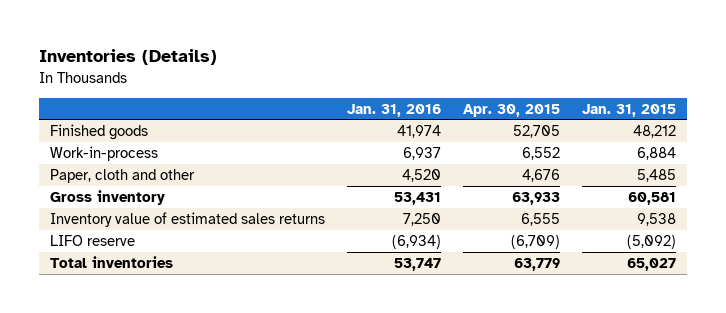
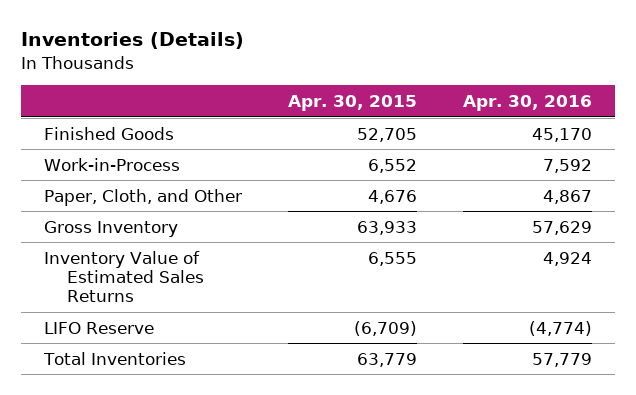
- | Jan. 31, 2016 | Apr. 30, 2015 | Jan. 31, 2015
+ | Apr. 30, 2015 | Apr. 30, 2016
- Finished goods | 41,974 | 52,705 | 48,212
- Work-in-process | 6,937 | 6,552 | 6,884
- Paper, cloth and other | 4,520 | 4,676 | 5,485
- Gross inventory | 53,431 | 63,933 | 60,581
- Inventory value of estimated sales returns | 7,250 | 6,555 | 9,538
- LIFO reserve | (6,934) | (6,709) | (5,092)
- Total inventories | 53,747 | 63,779 | 65,027
+ Finished Goods | 52,705 | 45,170
+ Work-in-Process | 6,552 | 7,592
+ Paper, Cloth, and Other | 4,676 | 4,867
+ Gross Inventory | 63,933 | 57,629
+ Inventory Value of Estimated Sales Returns | 6,555 | 4,924
+ LIFO Reserve | (6,709) | (4,774)
+ Total Inventories | 63,779 | 57,779

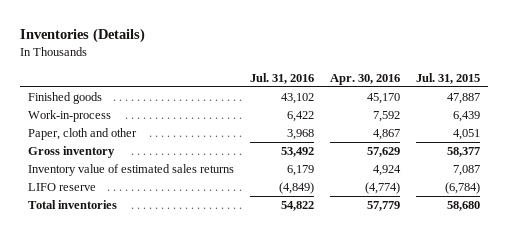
- | Apr. 30, 2015 | Apr. 30, 2016
+ | Jul. 31, 2016 | Apr. 30, 2016 | Jul. 31, 2015
- Finished Goods | 52,705 | 45,170
- Work-in-Process | 6,552 | 7,592
- Paper, Cloth, and Other | 4,676 | 4,867
- Gross Inventory | 63,933 | 57,629
- Inventory Value of Estimated Sales Returns | 6,555 | 4,924
- LIFO Reserve | (6,709) | (4,774)
- Total Inventories | 63,779 | 57,779
+ Finished goods | 43,102 | 45,170 | 47,887
+ Work-in-process | 6,422 | 7,592 | 6,439
+ Paper, cloth and other | 3,968 | 4,867 | 4,051
+ Gross inventory | 53,492 | 57,629 | 58,377
+ Inventory value of estimated sales returns | 6,179 | 4,924 | 7,087
+ LIFO reserve | (4,849) | (4,774) | (6,784)
+ Total inventories | 54,822 | 57,779 | 58,680

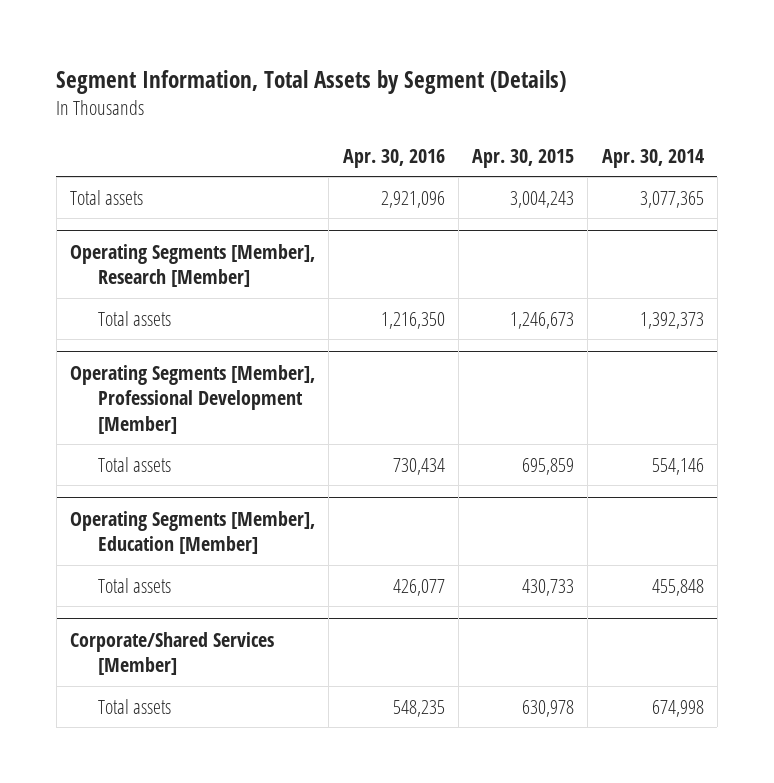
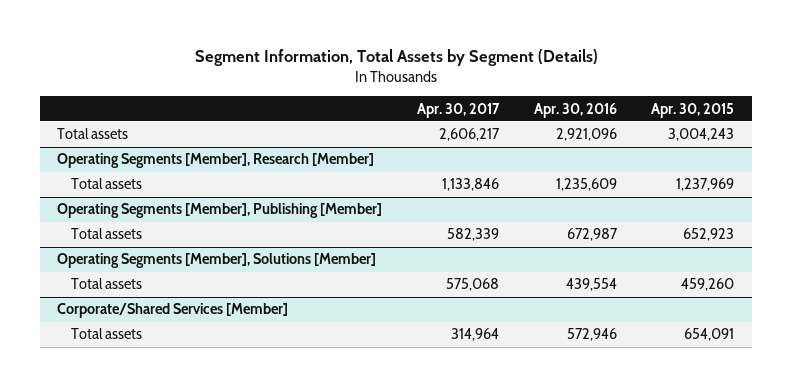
- | Apr. 30, 2016 | Apr. 30, 2015 | Apr. 30, 2014
+ | Apr. 30, 2017 | Apr. 30, 2016 | Apr. 30, 2015
@ Operating Segments [Member], Research [Member]
- Total assets | 1,216,350 | 1,246,673 | 1,392,373
- Operating Segments [Member], Professional Development [Member]
- Total assets | 730,434 | 695,859 | 554,146
- Operating Segments [Member], Education [Member]
- Total assets | 426,077 | 430,733 | 455,848
@ Operating Segments [Member], Research [Member]
+ Total assets | 1,133,846 | 1,235,609 | 1,237,969
+ Operating Segments [Member], Publishing [Member]
+ Total assets | 582,339 | 672,987 | 652,923
+ Operating Segments [Member], Solutions [Member]
+ Total assets | 575,068 | 439,554 | 459,260
@ Corporate/Shared Services [Member]
- Total assets | 548,235 | 630,978 | 674,998
+ Total assets | 314,964 | 572,946 | 654,091

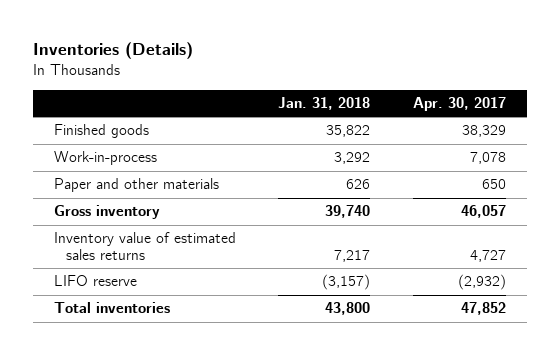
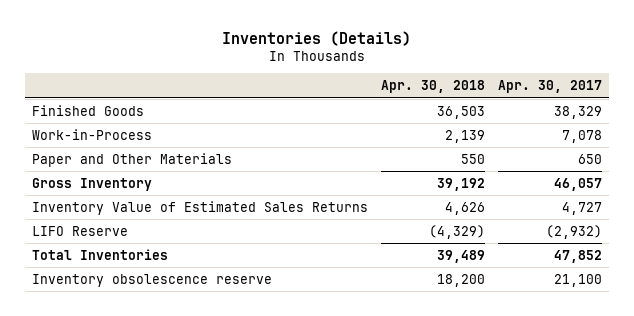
- | Jan. 31, 2018 | Apr. 30, 2017
+ | Apr. 30, 2018 | Apr. 30, 2017
- Finished goods | 35,822 | 38,329
- Work-in-process | 3,292 | 7,078
- Paper and other materials | 626 | 650
- Gross inventory | 39,740 | 46,057
- Inventory value of estimated sales returns | 7,217 | 4,727
- LIFO reserve | (3,157) | (2,932)
- Total inventories | 43,800 | 47,852
+ Finished Goods | 36,503 | 38,329
+ Work-in-Process | 2,139 | 7,078
+ Paper and Other Materials | 550 | 650
+ Gross Inventory | 39,192 | 46,057
+ Inventory Value of Estimated Sales Returns | 4,626 | 4,727
+ LIFO Reserve | (4,329) | (2,932)
+ Total Inventories | 39,489 | 47,852
+ Inventory obsolescence reserve | 18,200 | 21,100

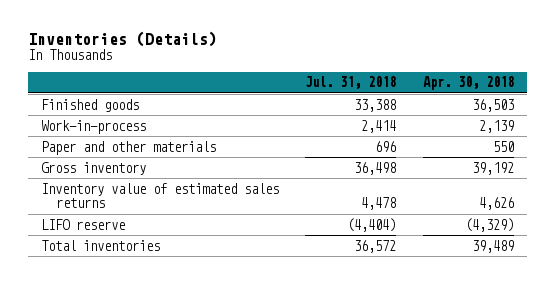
- | Apr. 30, 2018 | Apr. 30, 2017
+ | Jul. 31, 2018 | Apr. 30, 2018
- Finished Goods | 36,503 | 38,329
- Work-in-Process | 2,139 | 7,078
- Paper and Other Materials | 550 | 650
- Gross Inventory | 39,192 | 46,057
- Inventory Value of Estimated Sales Returns | 4,626 | 4,727
- LIFO Reserve | (4,329) | (2,932)
- Total Inventories | 39,489 | 47,852
- Inventory obsolescence reserve | 18,200 | 21,100
+ Finished goods | 33,388 | 36,503
+ Work-in-process | 2,414 | 2,139
+ Paper and other materials | 696 | 550
+ Gross inventory | 36,498 | 39,192
+ Inventory value of estimated sales returns | 4,478 | 4,626
+ LIFO reserve | (4,404) | (4,329)
+ Total inventories | 36,572 | 39,489

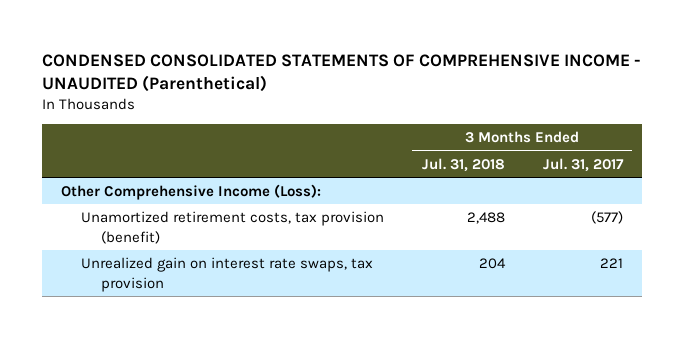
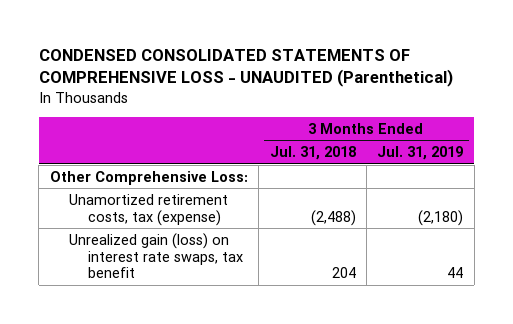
- CONDENSED CONSOLIDATED STATEMENTS OF COMPREHENSIVE INCOME - UNAUDITED (Parenthetical)
+ CONDENSED CONSOLIDATED STATEMENTS OF COMPREHENSIVE LOSS - UNAUDITED (Parenthetical)
- | 3 Months Ended Jul. 31, 2018 | 3 Months Ended Jul. 31, 2017
+ | 3 Months Ended Jul. 31, 2018 | 3 Months Ended Jul. 31, 2019
- Other Comprehensive Income (Loss):
- Unamortized retirement costs, tax provision (benefit) | 2,488 | (577)
- Unrealized gain on interest rate swaps, tax provision | 204 | 221
+ Other Comprehensive Loss:
+ Unamortized retirement costs, tax (expense) | (2,488) | (2,180)
+ Unrealized gain (loss) on interest rate swaps, tax benefit | 204 | 44

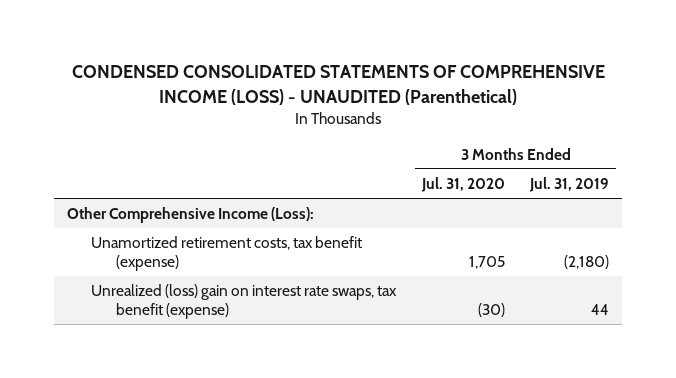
- CONDENSED CONSOLIDATED STATEMENTS OF COMPREHENSIVE LOSS - UNAUDITED (Parenthetical)
+ CONDENSED CONSOLIDATED STATEMENTS OF COMPREHENSIVE INCOME (LOSS) - UNAUDITED (Parenthetical)
- | 3 Months Ended Jul. 31, 2018 | 3 Months Ended Jul. 31, 2019
+ | 3 Months Ended Jul. 31, 2020 | 3 Months Ended Jul. 31, 2019
- Other Comprehensive Loss:
- Unamortized retirement costs, tax (expense) | (2,488) | (2,180)
- Unrealized gain (loss) on interest rate swaps, tax benefit | 204 | 44
+ Other Comprehensive Income (Loss):
+ Unamortized retirement costs, tax benefit (expense) | 1,705 | (2,180)
+ Unrealized (loss) gain on interest rate swaps, tax benefit (expense) | (30) | 44

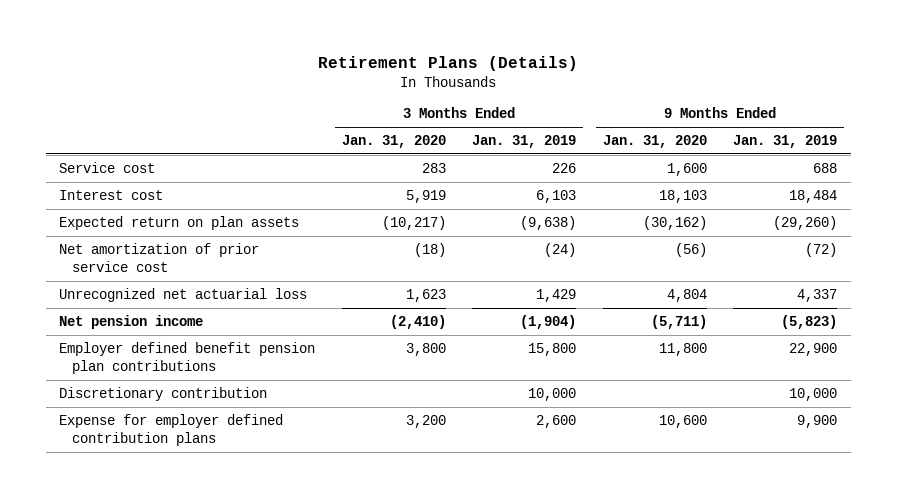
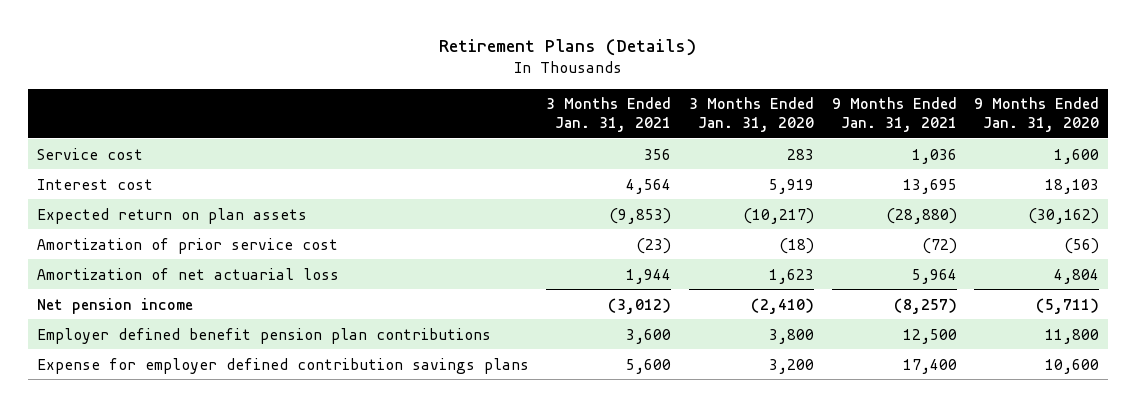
- | 3 Months Ended Jan. 31, 2020 | 3 Months Ended Jan. 31, 2019 | 9 Months Ended Jan. 31, 2020 | 9 Months Ended Jan. 31, 2019
+ | 3 Months Ended Jan. 31, 2021 | 3 Months Ended Jan. 31, 2020 | 9 Months Ended Jan. 31, 2021 | 9 Months Ended Jan. 31, 2020
- Net amortization of prior service cost | (18) | (24) | (56) | (72)
- Unrecognized net actuarial loss | 1,623 | 1,429 | 4,804 | 4,337
+ Amortization of prior service cost | (23) | (18) | (72) | (56)
+ Amortization of net actuarial loss | 1,944 | 1,623 | 5,964 | 4,804
- Discretionary contribution | | 10,000 | | 10,000
- Expense for employer defined contribution plans | 3,200 | 2,600 | 10,600 | 9,900
+ Expense for employer defined contribution savings plans | 5,600 | 3,200 | 17,400 | 10,600

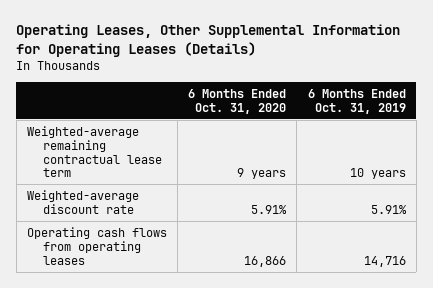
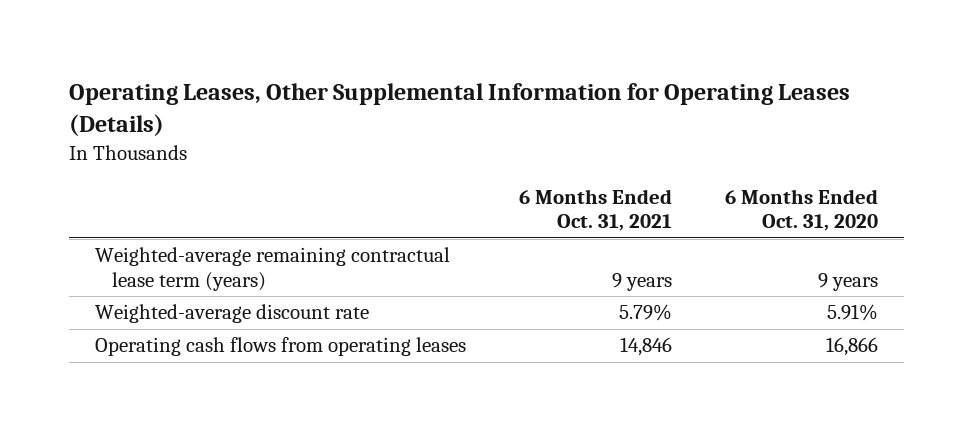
- | 6 Months Ended Oct. 31, 2020 | 6 Months Ended Oct. 31, 2019
+ | 6 Months Ended Oct. 31, 2021 | 6 Months Ended Oct. 31, 2020
- Weighted-average remaining contractual lease term | 9 years | 10 years
+ Weighted-average remaining contractual lease term (years) | 9 years | 9 years

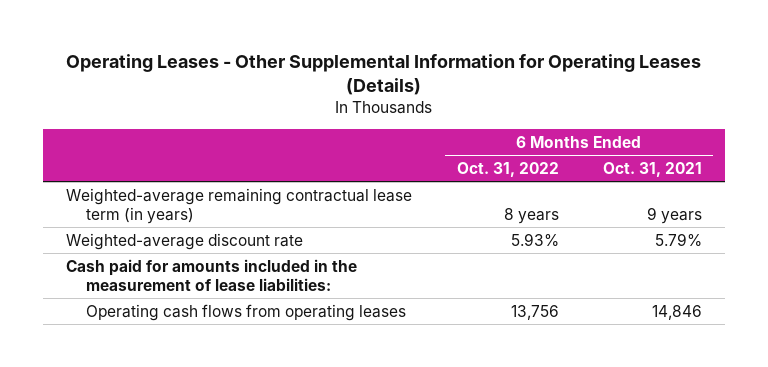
- Operating Leases, Other Supplemental Information for Operating Leases (Details)
+ Operating Leases - Other Supplemental Information for Operating Leases (Details)
- | 6 Months Ended Oct. 31, 2021 | 6 Months Ended Oct. 31, 2020
+ | 6 Months Ended Oct. 31, 2022 | 6 Months Ended Oct. 31, 2021
- Weighted-average remaining contractual lease term (years) | 9 years | 9 years
+ Weighted-average remaining contractual lease term (in years) | 8 years | 9 years
+ Cash paid for amounts included in the measurement of lease liabilities:

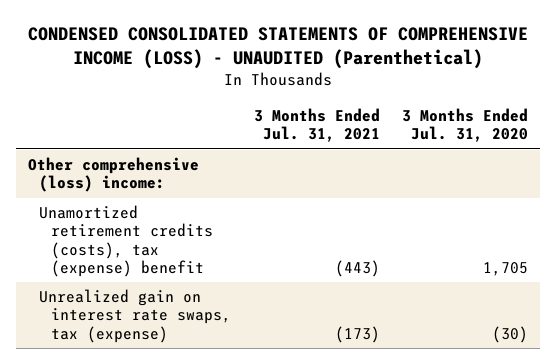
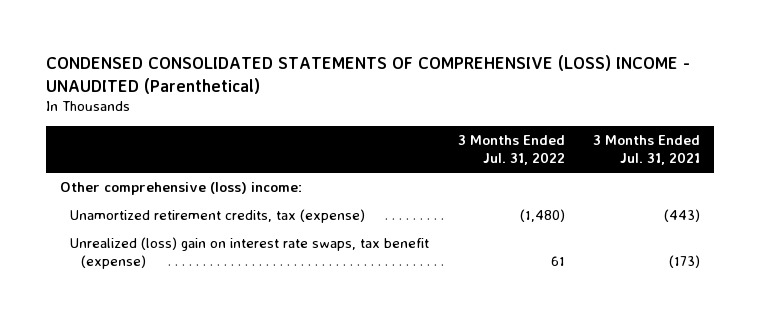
- CONDENSED CONSOLIDATED STATEMENTS OF COMPREHENSIVE INCOME (LOSS) - UNAUDITED (Parenthetical)
+ CONDENSED CONSOLIDATED STATEMENTS OF COMPREHENSIVE (LOSS) INCOME - UNAUDITED (Parenthetical)
- | 3 Months Ended Jul. 31, 2021 | 3 Months Ended Jul. 31, 2020
+ | 3 Months Ended Jul. 31, 2022 | 3 Months Ended Jul. 31, 2021
- Unamortized retirement credits (costs), tax (expense) benefit | (443) | 1,705
- Unrealized gain on interest rate swaps, tax (expense) | (173) | (30)
+ Unamortized retirement credits, tax (expense) | (1,480) | (443)
+ Unrealized (loss) gain on interest rate swaps, tax benefit (expense) | 61 | (173)

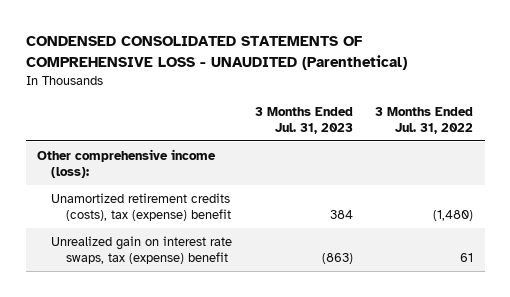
- CONDENSED CONSOLIDATED STATEMENTS OF COMPREHENSIVE (LOSS) INCOME - UNAUDITED (Parenthetical)
+ CONDENSED CONSOLIDATED STATEMENTS OF COMPREHENSIVE LOSS - UNAUDITED (Parenthetical)
- | 3 Months Ended Jul. 31, 2022 | 3 Months Ended Jul. 31, 2021
+ | 3 Months Ended Jul. 31, 2023 | 3 Months Ended Jul. 31, 2022
- Other comprehensive (loss) income:
- Unamortized retirement credits, tax (expense) | (1,480) | (443)
- Unrealized (loss) gain on interest rate swaps, tax benefit (expense) | 61 | (173)
+ Other comprehensive income (loss):
+ Unamortized retirement credits (costs), tax (expense) benefit | 384 | (1,480)
+ Unrealized gain on interest rate swaps, tax (expense) benefit | (863) | 61

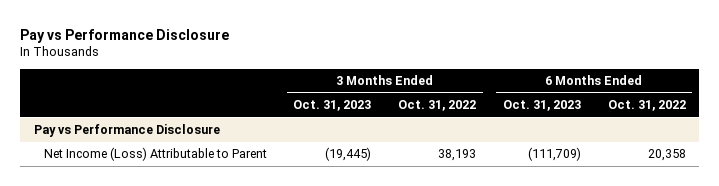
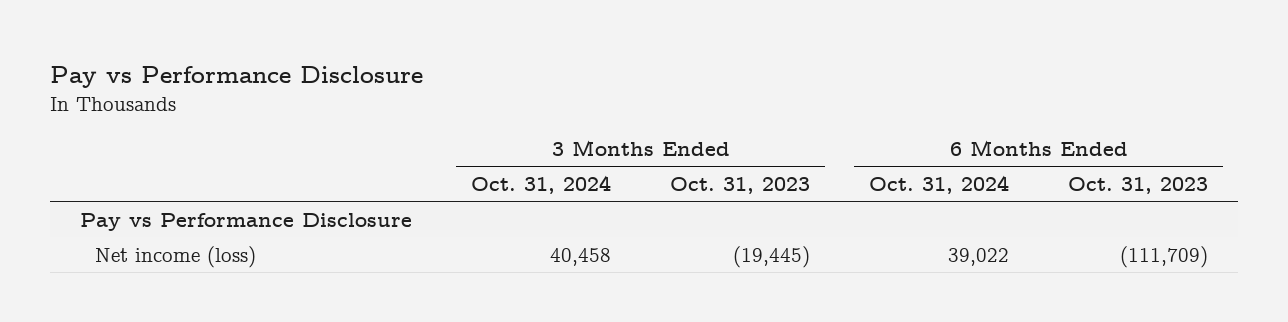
- | 3 Months Ended Oct. 31, 2023 | 3 Months Ended Oct. 31, 2022 | 6 Months Ended Oct. 31, 2023 | 6 Months Ended Oct. 31, 2022
+ | 3 Months Ended Oct. 31, 2024 | 3 Months Ended Oct. 31, 2023 | 6 Months Ended Oct. 31, 2024 | 6 Months Ended Oct. 31, 2023
- Net Income (Loss) Attributable to Parent | (19,445) | 38,193 | (111,709) | 20,358
+ Net income (loss) | 40,458 | (19,445) | 39,022 | (111,709)

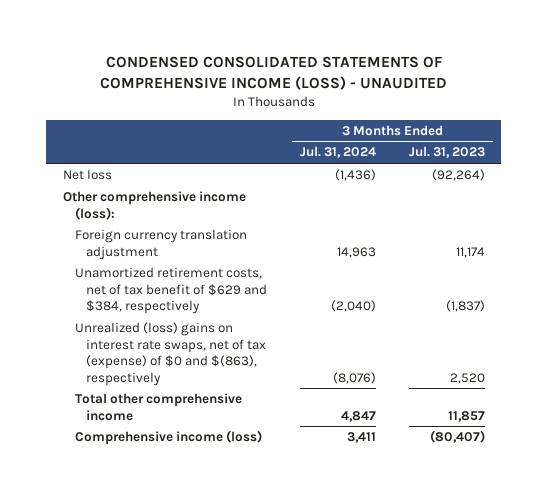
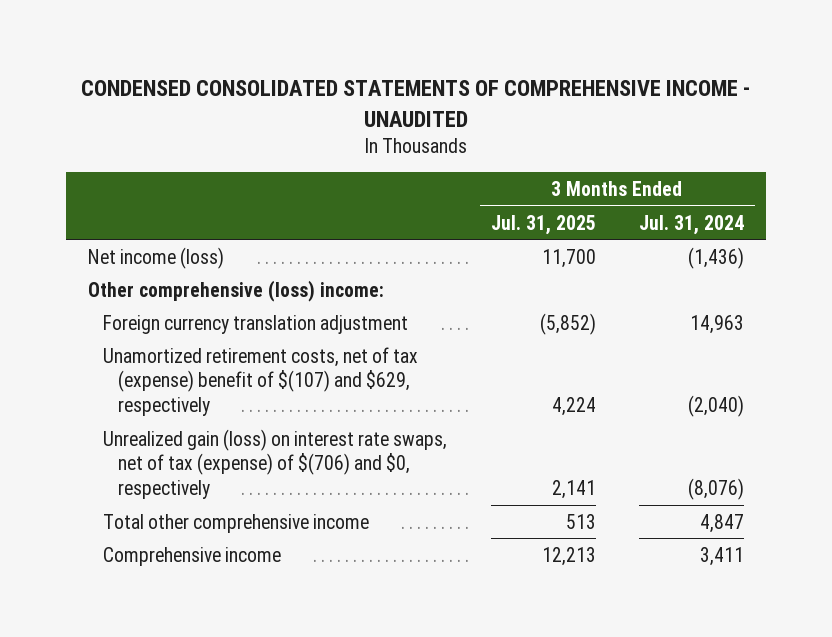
- CONDENSED CONSOLIDATED STATEMENTS OF COMPREHENSIVE INCOME (LOSS) - UNAUDITED
+ CONDENSED CONSOLIDATED STATEMENTS OF COMPREHENSIVE INCOME - UNAUDITED
- | 3 Months Ended Jul. 31, 2024 | 3 Months Ended Jul. 31, 2023
+ | 3 Months Ended Jul. 31, 2025 | 3 Months Ended Jul. 31, 2024
- Net loss | (1,436) | (92,264)
- Other comprehensive income (loss):
+ Net income (loss) | 11,700 | (1,436)
+ Other comprehensive (loss) income:
- Unamortized retirement costs, net of tax benefit of $629 and $384, respectively | (2,040) | (1,837)
- Unrealized (loss) gains on interest rate swaps, net of tax (expense) of $0 and $(863), respectively | (8,076) | 2,520
+ Unamortized retirement costs, net of tax (expense) benefit of $(107) and $629, respectively | 4,224 | (2,040)
+ Unrealized gain (loss) on interest rate swaps, net of tax (expense) of $(706) and $0, respectively | 2,141 | (8,076)
- Comprehensive income (loss) | 3,411 | (80,407)
+ Comprehensive income | 12,213 | 3,411

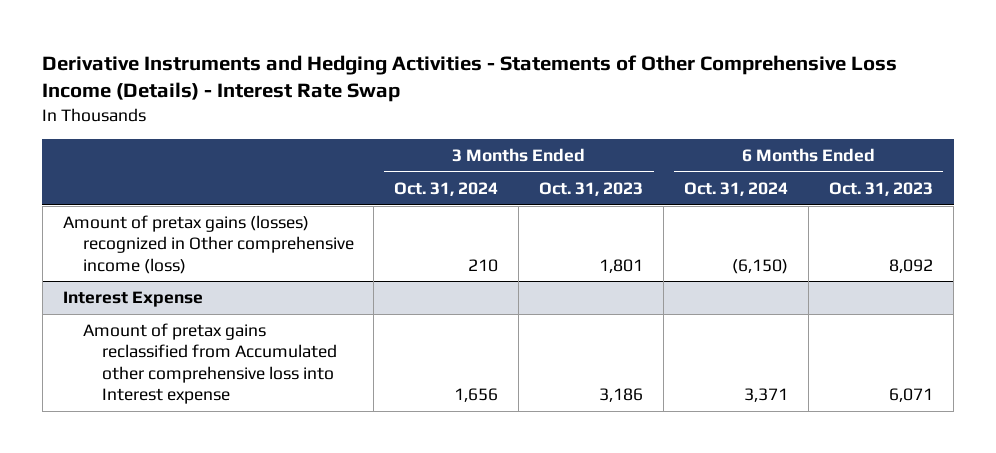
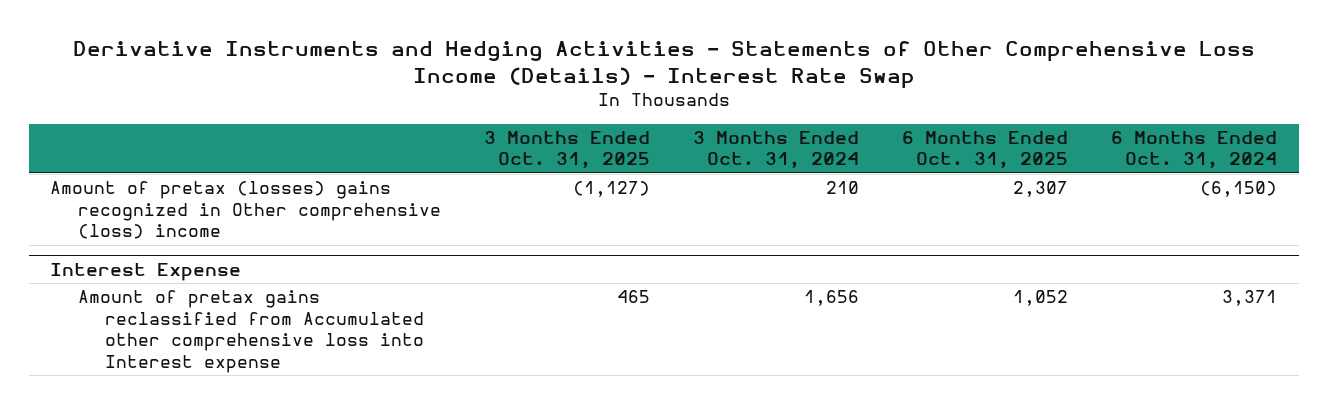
- | 3 Months Ended Oct. 31, 2024 | 3 Months Ended Oct. 31, 2023 | 6 Months Ended Oct. 31, 2024 | 6 Months Ended Oct. 31, 2023
+ | 3 Months Ended Oct. 31, 2025 | 3 Months Ended Oct. 31, 2024 | 6 Months Ended Oct. 31, 2025 | 6 Months Ended Oct. 31, 2024
- Amount of pretax gains (losses) recognized in Other comprehensive income (loss) | 210 | 1,801 | (6,150) | 8,092
+ Amount of pretax (losses) gains recognized in Other comprehensive (loss) income | (1,127) | 210 | 2,307 | (6,150)

